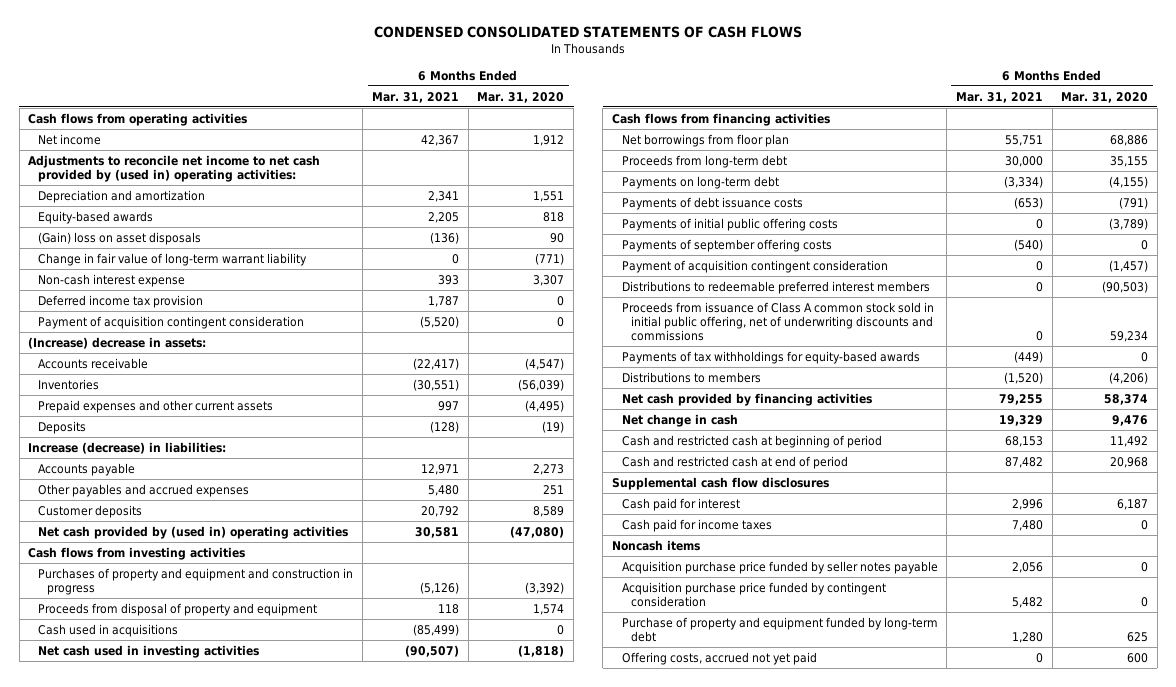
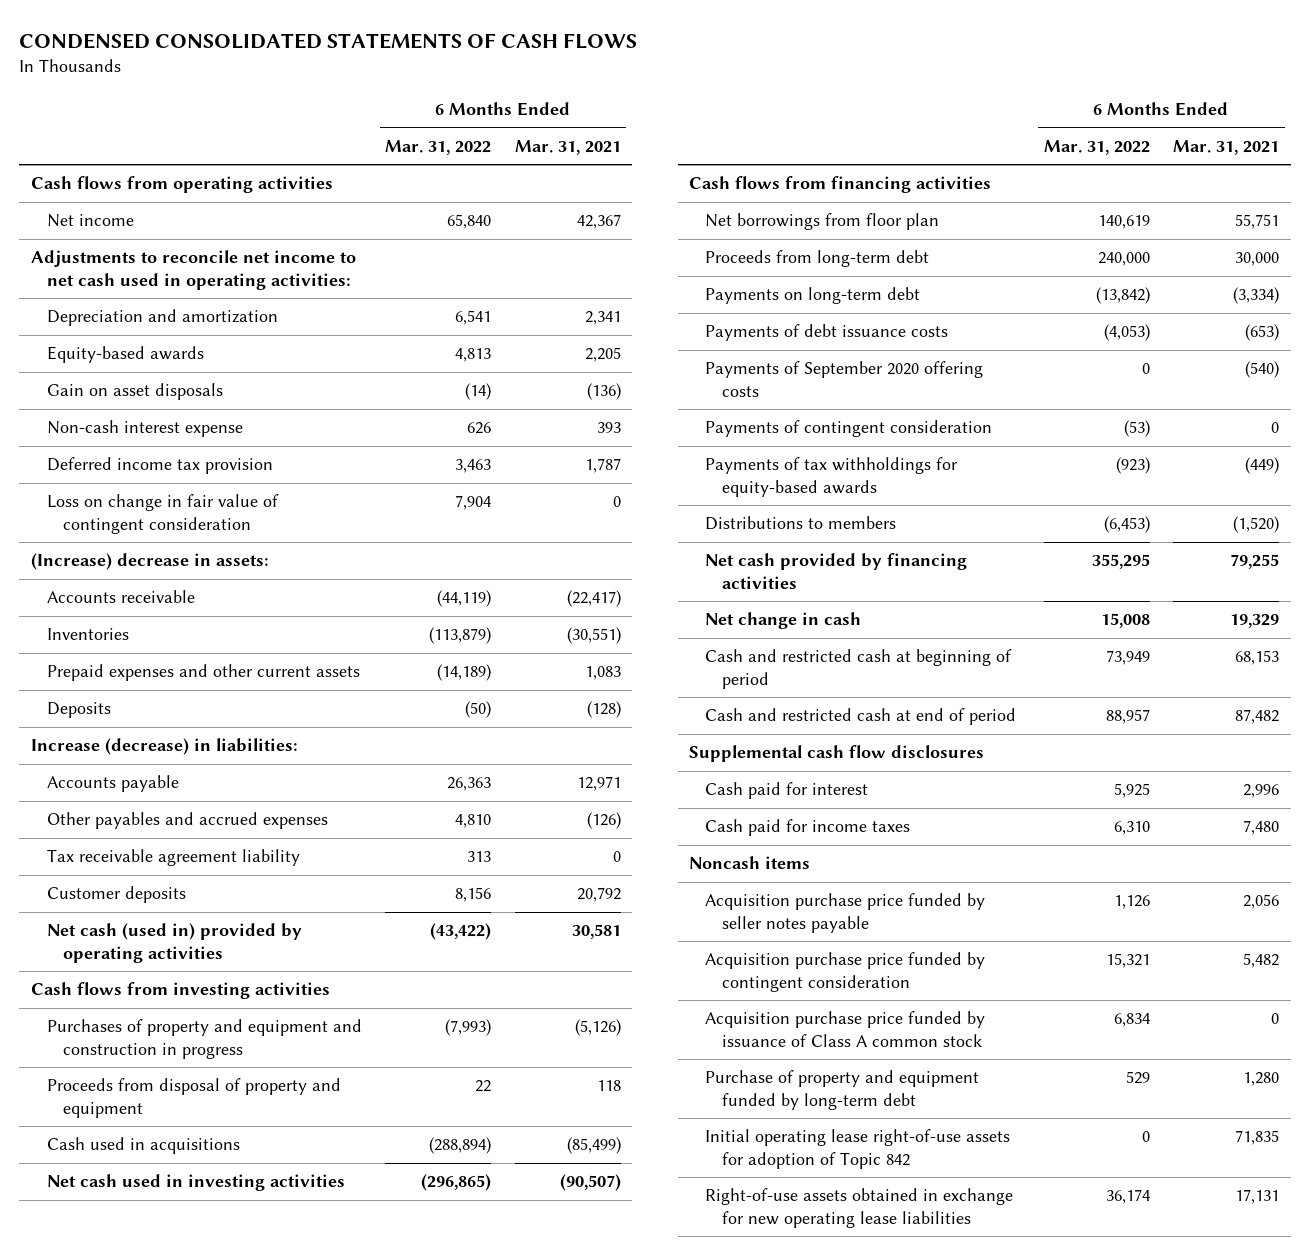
- | 6 Months Ended Mar. 31, 2021 | 6 Months Ended Mar. 31, 2020
+ | 6 Months Ended Mar. 31, 2022 | 6 Months Ended Mar. 31, 2021
- Adjustments to reconcile net income to net cash provided by (used in) operating activities:
+ Adjustments to reconcile net income to net cash used in operating activities:
- (Gain) loss on asset disposals | (136) | 90
- Change in fair value of long-term warrant liability | 0 | (771)
+ Gain on asset disposals | (14) | (136)
- Payment of acquisition contingent consideration | (5,520) | 0
+ Loss on change in fair value of contingent consideration | 7,904 | 0
- Prepaid expenses and other current assets | 997 | (4,495)
+ Prepaid expenses and other current assets | (14,189) | 1,083
- Other payables and accrued expenses | 5,480 | 251
+ Other payables and accrued expenses | 4,810 | (126)
+ Tax receivable agreement liability | 313 | 0
- Net cash provided by (used in) operating activities | 30,581 | (47,080)
+ Net cash (used in) provided by operating activities | (43,422) | 30,581
- Payments of initial public offering costs | 0 | (3,789)
- Payments of september offering costs | (540) | 0
- Payment of acquisition contingent consideration | 0 | (1,457)
- Distributions to redeemable preferred interest members | 0 | (90,503)
- Proceeds from issuance of Class A common stock sold in initial public offering, net of underwriting discounts and commissions | 0 | 59,234
+ Payments of September 2020 offering costs | 0 | (540)
+ Payments of contingent consideration | (53) | 0
+ Acquisition purchase price funded by issuance of Class A common stock | 6,834 | 0
- Offering costs, accrued not yet paid | 0 | 600
+ Initial operating lease right-of-use assets for adoption of Topic 842 | 0 | 71,835
+ Right-of-use assets obtained in exchange for new operating lease liabilities | 36,174 | 17,131

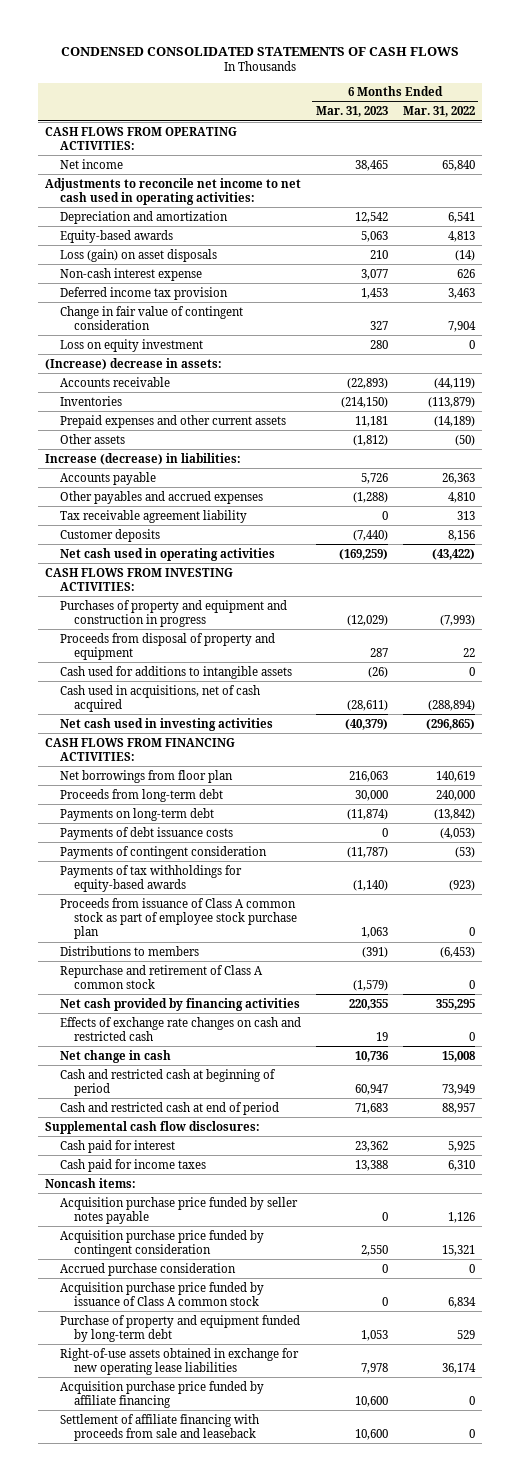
- | 6 Months Ended Mar. 31, 2022 | 6 Months Ended Mar. 31, 2021
+ | 6 Months Ended Mar. 31, 2023 | 6 Months Ended Mar. 31, 2022
- Cash flows from operating activities
+ CASH FLOWS FROM OPERATING ACTIVITIES:
- Gain on asset disposals | (14) | (136)
+ Loss (gain) on asset disposals | 210 | (14)
- Loss on change in fair value of contingent consideration | 7,904 | 0
+ Change in fair value of contingent consideration | 327 | 7,904
+ Loss on equity investment | 280 | 0
- Deposits | (50) | (128)
+ Other assets | (1,812) | (50)
- Net cash (used in) provided by operating activities | (43,422) | 30,581
- Cash flows from investing activities
+ Net cash used in operating activities | (169,259) | (43,422)
+ CASH FLOWS FROM INVESTING ACTIVITIES:
- Cash used in acquisitions | (288,894) | (85,499)
+ Cash used for additions to intangible assets | (26) | 0
+ Cash used in acquisitions, net of cash acquired | (28,611) | (288,894)
- Cash flows from financing activities
+ CASH FLOWS FROM FINANCING ACTIVITIES:
- Payments of September 2020 offering costs | 0 | (540)
+ Proceeds from issuance of Class A common stock as part of employee stock purchase plan | 1,063 | 0
+ Repurchase and retirement of Class A common stock | (1,579) | 0
+ Effects of exchange rate changes on cash and restricted cash | 19 | 0
- Supplemental cash flow disclosures
+ Supplemental cash flow disclosures:
- Noncash items
+ Noncash items:
+ Accrued purchase consideration | 0 | 0
- Initial operating lease right-of-use assets for adoption of Topic 842 | 0 | 71,835
+ Acquisition purchase price funded by affiliate financing | 10,600 | 0
+ Settlement of affiliate financing with proceeds from sale and leaseback | 10,600 | 0

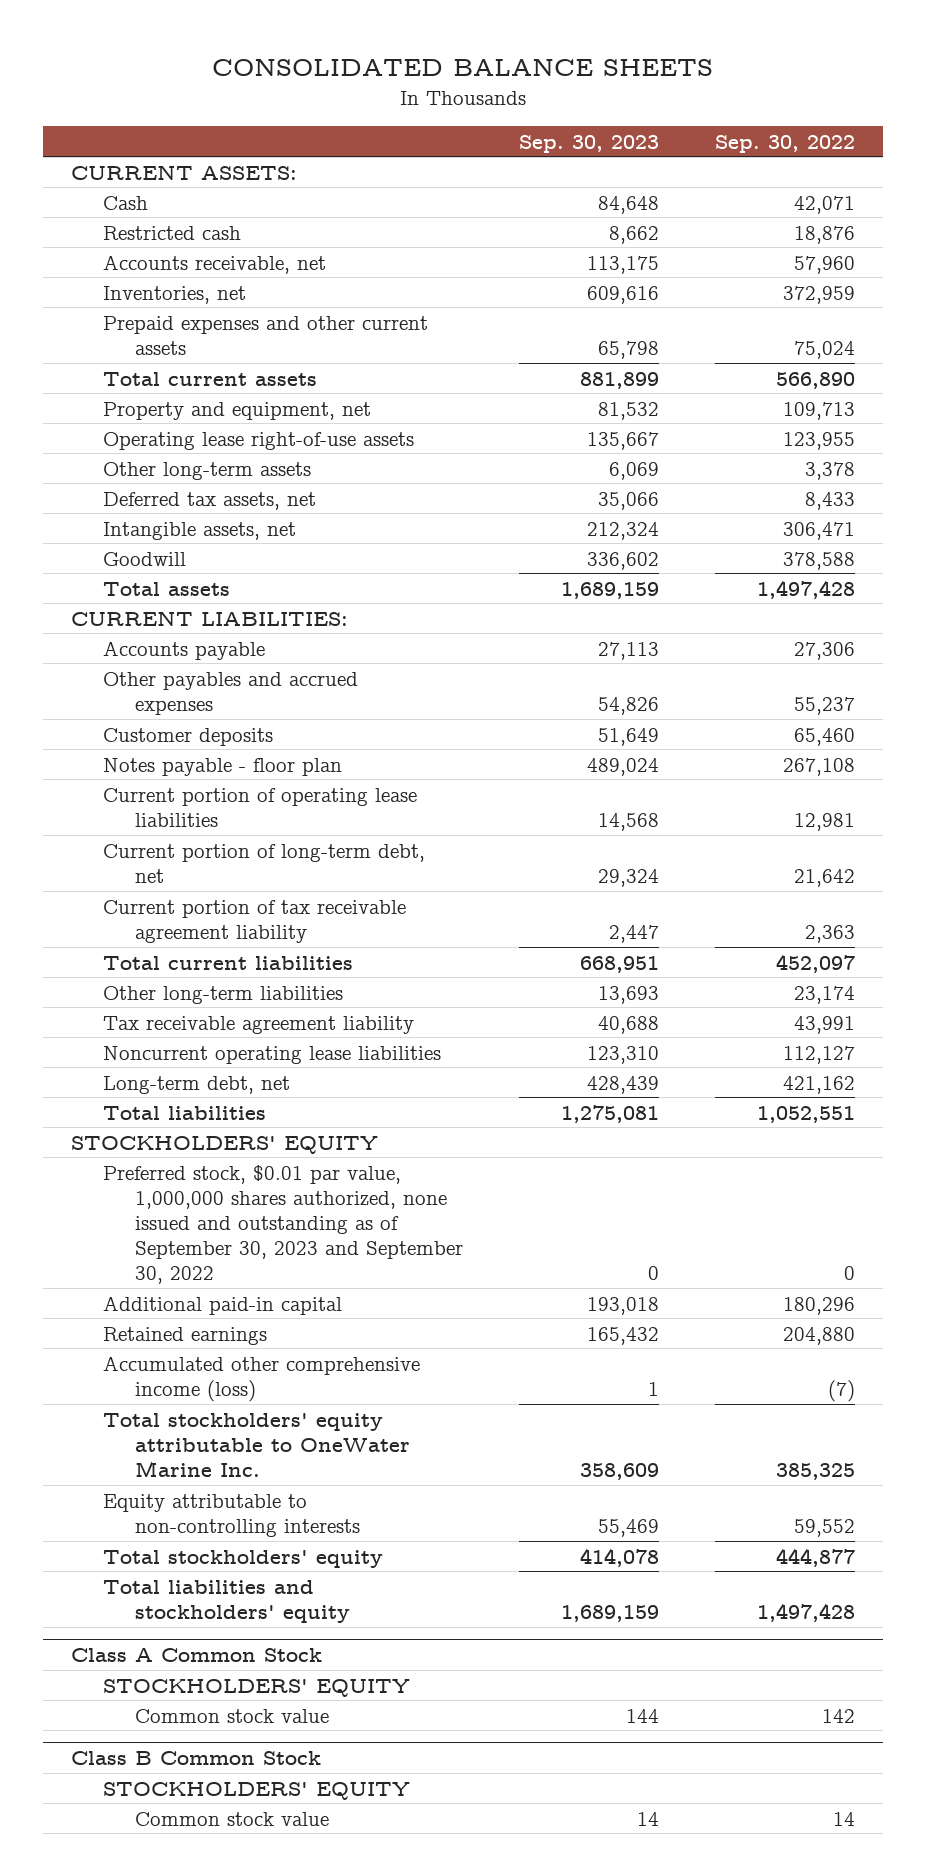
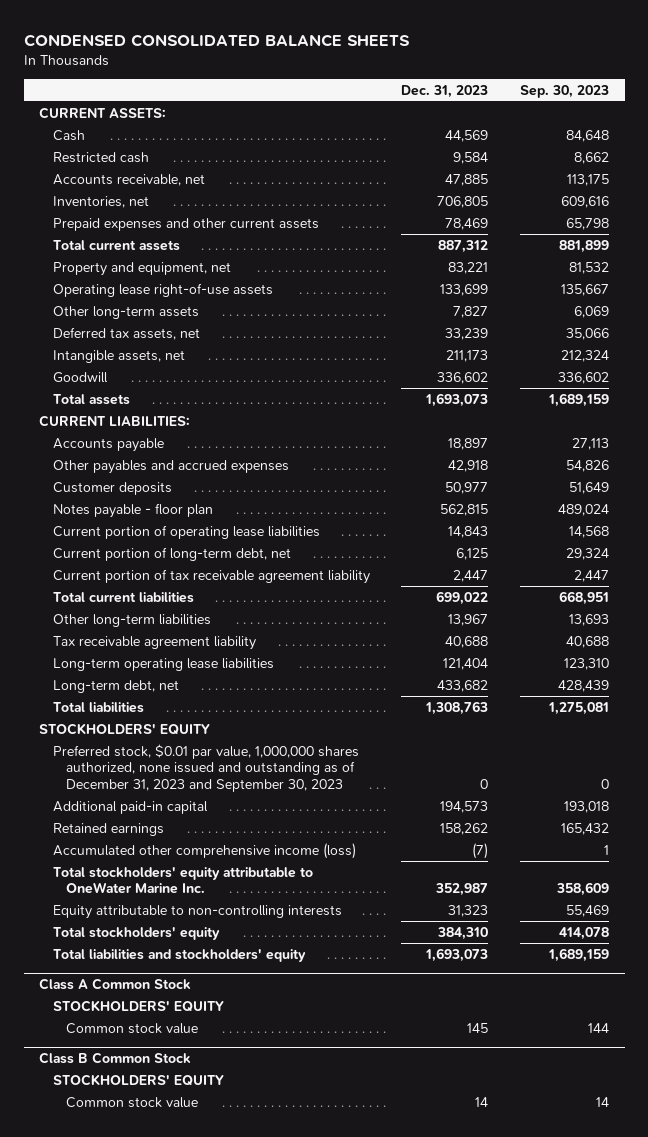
- CONSOLIDATED BALANCE SHEETS
+ CONDENSED CONSOLIDATED BALANCE SHEETS
- | Sep. 30, 2023 | Sep. 30, 2022
+ | Dec. 31, 2023 | Sep. 30, 2023
- Noncurrent operating lease liabilities | 123,310 | 112,127
+ Long-term operating lease liabilities | 121,404 | 123,310
- Preferred stock, $0.01 par value, 1,000,000 shares authorized, none issued and outstanding as of September 30, 2023 and September 30, 2022 | 0 | 0
+ Preferred stock, $0.01 par value, 1,000,000 shares authorized, none issued and outstanding as of December 31, 2023 and September 30, 2023 | 0 | 0

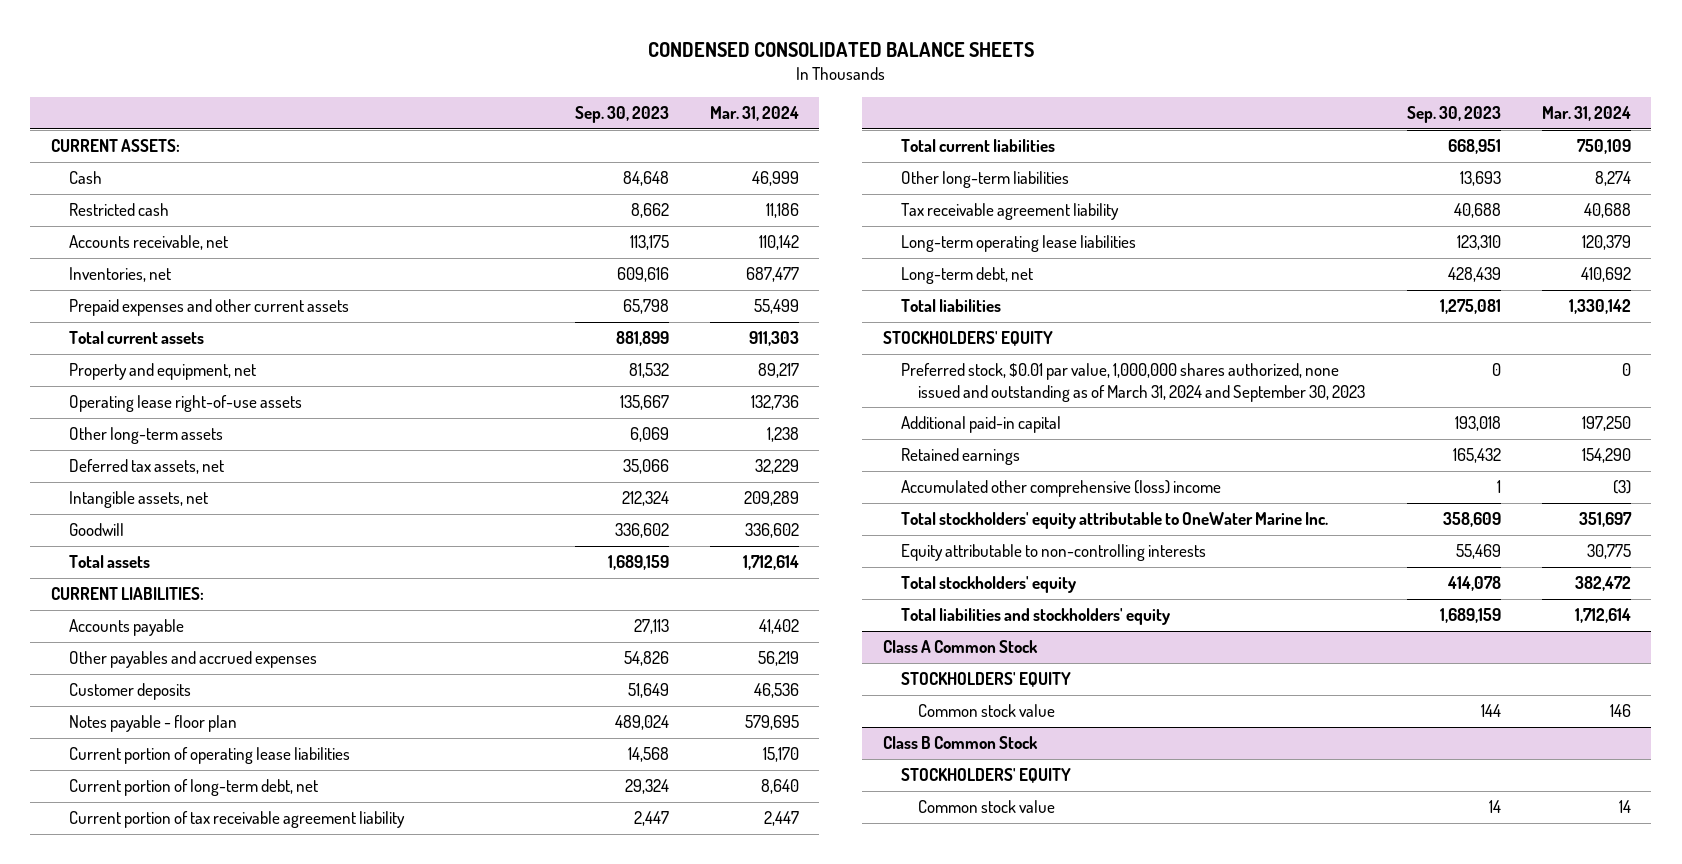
- | Dec. 31, 2023 | Sep. 30, 2023
+ | Sep. 30, 2023 | Mar. 31, 2024
- Preferred stock, $0.01 par value, 1,000,000 shares authorized, none issued and outstanding as of December 31, 2023 and September 30, 2023 | 0 | 0
+ Preferred stock, $0.01 par value, 1,000,000 shares authorized, none issued and outstanding as of March 31, 2024 and September 30, 2023 | 0 | 0
- Accumulated other comprehensive income (loss) | (7) | 1
+ Accumulated other comprehensive (loss) income | 1 | (3)

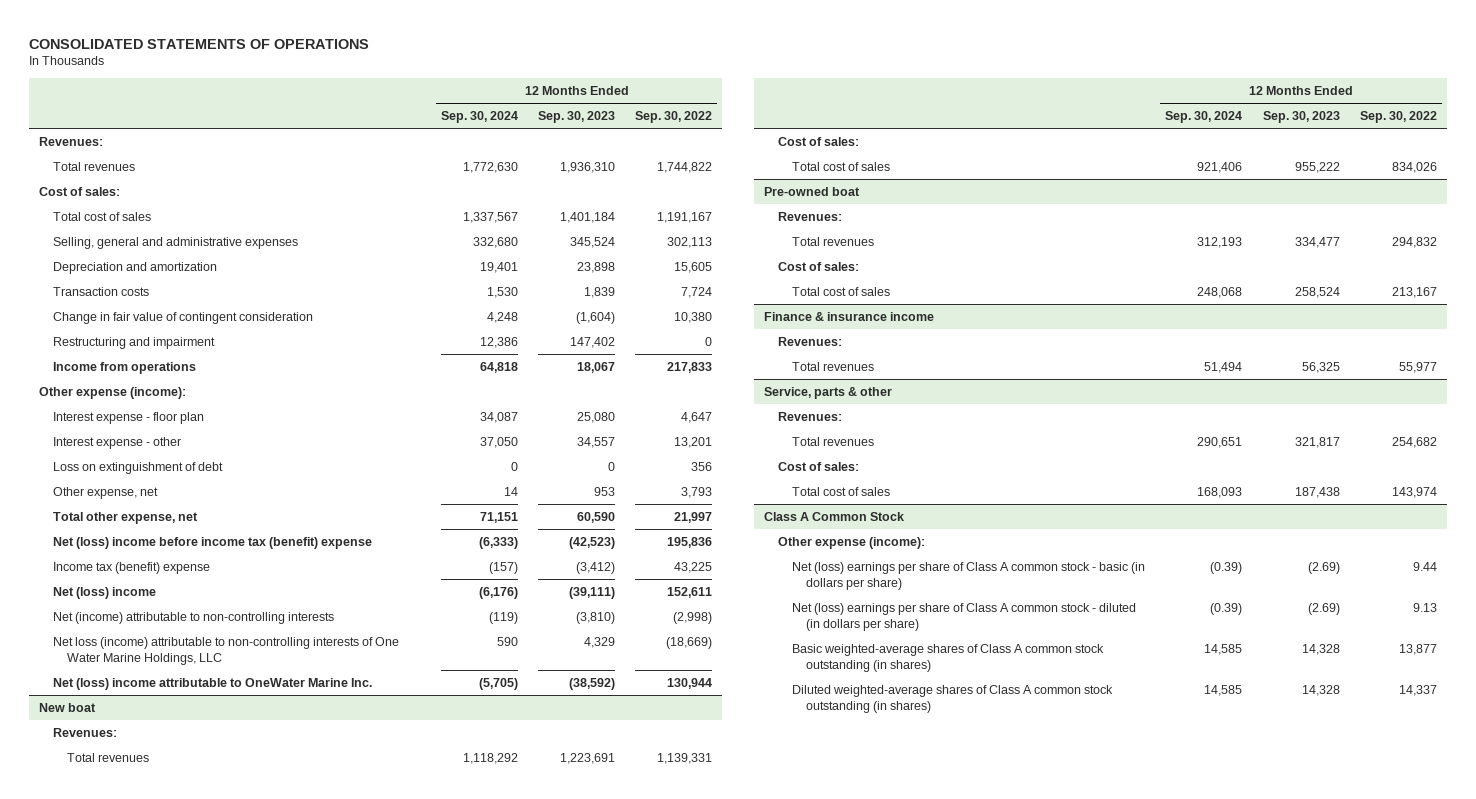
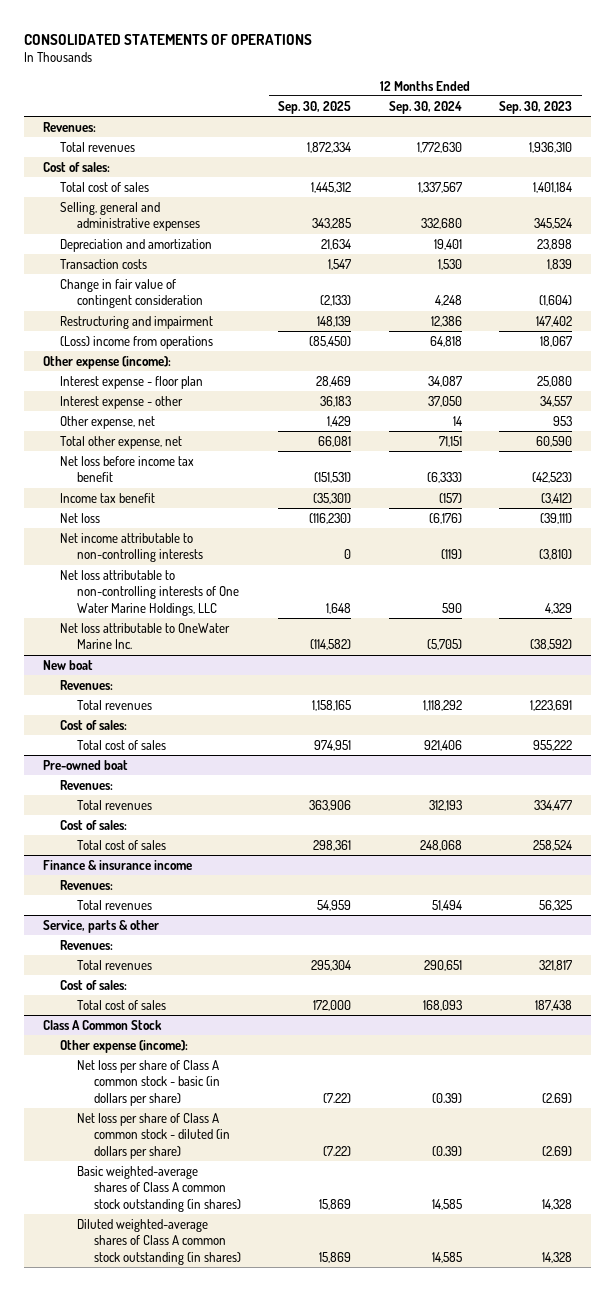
- | 12 Months Ended Sep. 30, 2024 | 12 Months Ended Sep. 30, 2023 | 12 Months Ended Sep. 30, 2022
+ | 12 Months Ended Sep. 30, 2025 | 12 Months Ended Sep. 30, 2024 | 12 Months Ended Sep. 30, 2023
- Income from operations | 64,818 | 18,067 | 217,833
+ (Loss) income from operations | (85,450) | 64,818 | 18,067
- Loss on extinguishment of debt | 0 | 0 | 356
- Net (loss) income before income tax (benefit) expense | (6,333) | (42,523) | 195,836
- Income tax (benefit) expense | (157) | (3,412) | 43,225
- Net (loss) income | (6,176) | (39,111) | 152,611
- Net (income) attributable to non-controlling interests | (119) | (3,810) | (2,998)
- Net loss (income) attributable to non-controlling interests of One Water Marine Holdings, LLC | 590 | 4,329 | (18,669)
- Net (loss) income attributable to OneWater Marine Inc. | (5,705) | (38,592) | 130,944
+ Net loss before income tax benefit | (151,531) | (6,333) | (42,523)
+ Income tax benefit | (35,301) | (157) | (3,412)
+ Net loss | (116,230) | (6,176) | (39,111)
+ Net income attributable to non-controlling interests | 0 | (119) | (3,810)
+ Net loss attributable to non-controlling interests of One Water Marine Holdings, LLC | 1,648 | 590 | 4,329
+ Net loss attributable to OneWater Marine Inc. | (114,582) | (5,705) | (38,592)
@ Class A Common Stock
- Net (loss) earnings per share of Class A common stock - basic (in dollars per share) | (0.39) | (2.69) | 9.44
- Net (loss) earnings per share of Class A common stock - diluted (in dollars per share) | (0.39) | (2.69) | 9.13
+ Net loss per share of Class A common stock - basic (in dollars per share) | (7.22) | (0.39) | (2.69)
+ Net loss per share of Class A common stock - diluted (in dollars per share) | (7.22) | (0.39) | (2.69)

